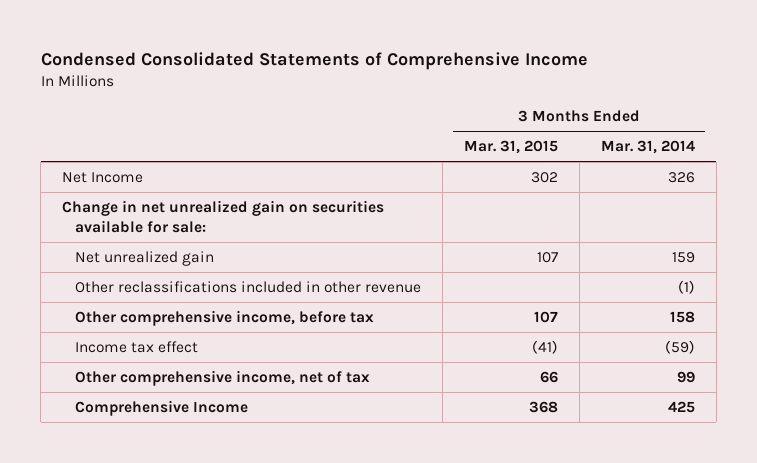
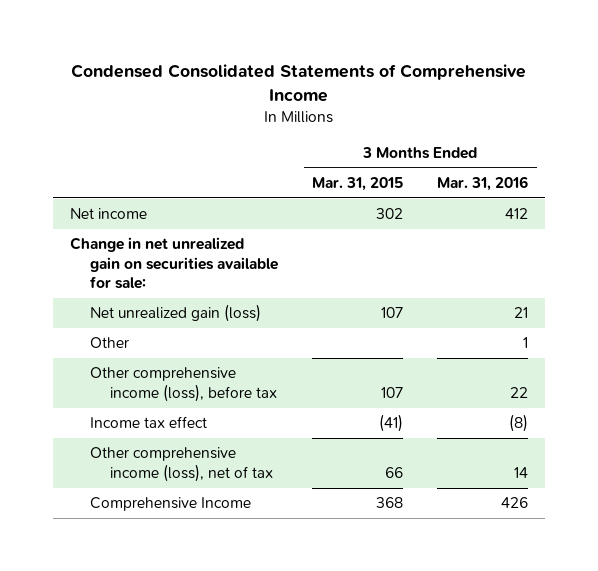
- | 3 Months Ended Mar. 31, 2015 | 3 Months Ended Mar. 31, 2014
+ | 3 Months Ended Mar. 31, 2015 | 3 Months Ended Mar. 31, 2016
- Net Income | 302 | 326
+ Net income | 302 | 412
- Net unrealized gain | 107 | 159
- Other reclassifications included in other revenue | | (1)
- Other comprehensive income, before tax | 107 | 158
+ Net unrealized gain (loss) | 107 | 21
+ Other | | 1
+ Other comprehensive income (loss), before tax | 107 | 22
- Other comprehensive income, net of tax | 66 | 99
+ Other comprehensive income (loss), net of tax | 66 | 14

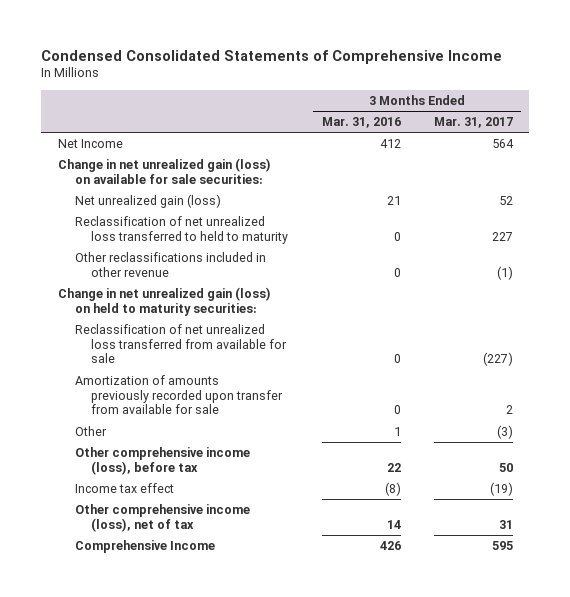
- | 3 Months Ended Mar. 31, 2015 | 3 Months Ended Mar. 31, 2016
+ | 3 Months Ended Mar. 31, 2016 | 3 Months Ended Mar. 31, 2017
- Net income | 302 | 412
- Change in net unrealized gain on securities available for sale:
+ Net Income | 412 | 564
+ Change in net unrealized gain (loss) on available for sale securities:
+ Reclassification of net unrealized loss transferred to held to maturity | 0 | 227
+ Other reclassifications included in other revenue | 0 | (1)
+ Change in net unrealized gain (loss) on held to maturity securities:
+ Reclassification of net unrealized loss transferred from available for sale | 0 | (227)
+ Amortization of amounts previously recorded upon transfer from available for sale | 0 | 2

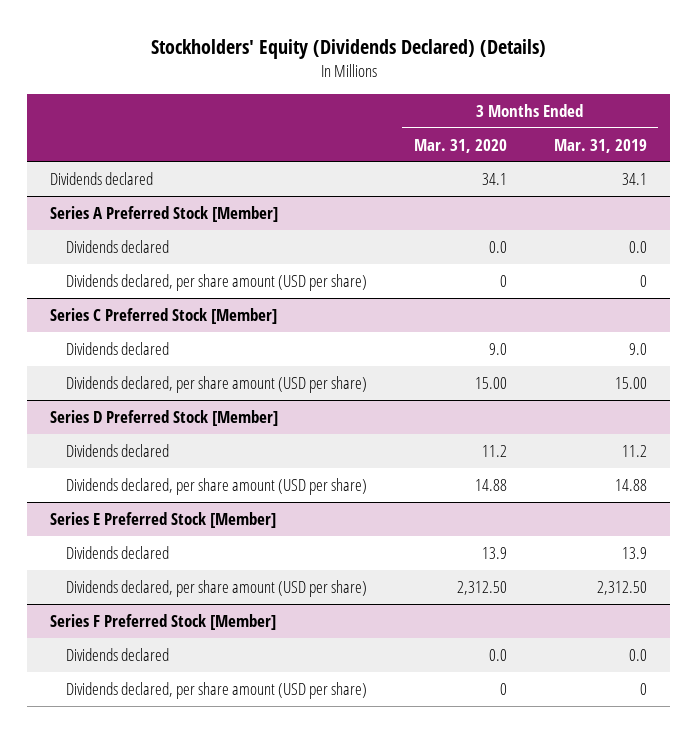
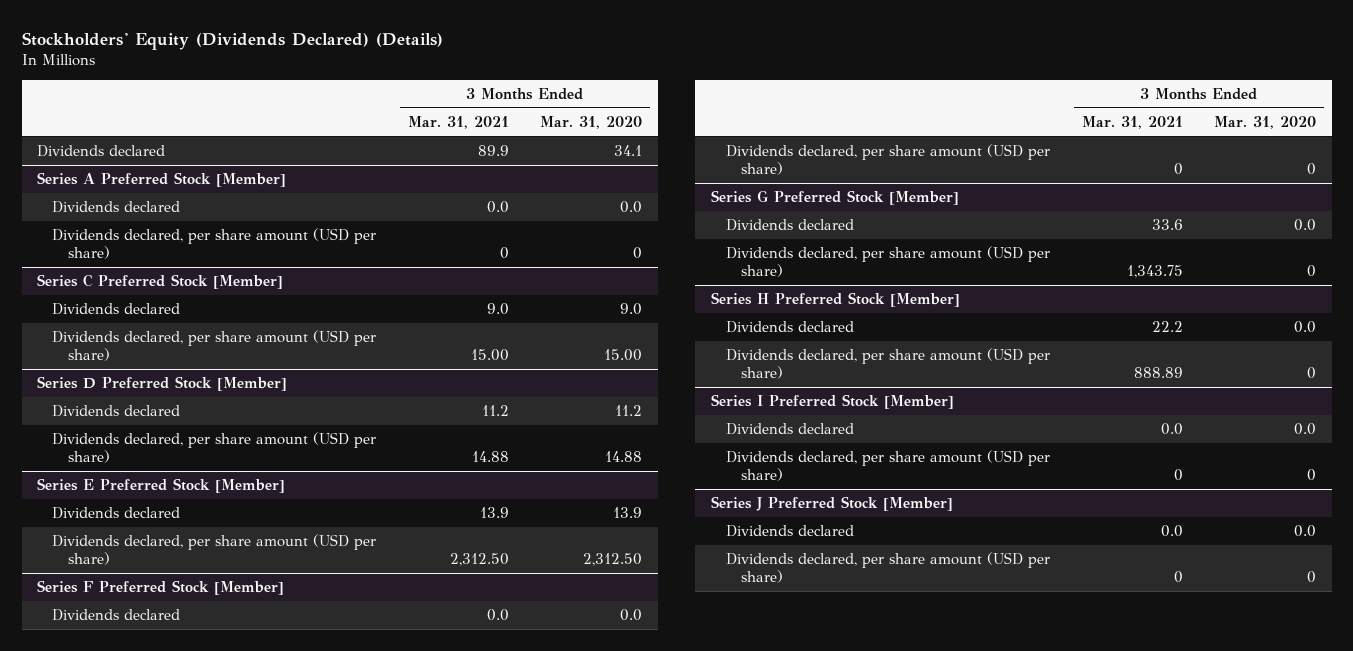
- | 3 Months Ended Mar. 31, 2020 | 3 Months Ended Mar. 31, 2019
+ | 3 Months Ended Mar. 31, 2021 | 3 Months Ended Mar. 31, 2020
+ Series G Preferred Stock [Member]
+ Dividends declared | 33.6 | 0.0
+ Dividends declared, per share amount (USD per share) | 1,343.75 | 0
+ Series H Preferred Stock [Member]
+ Dividends declared | 22.2 | 0.0
+ Dividends declared, per share amount (USD per share) | 888.89 | 0
+ Series I Preferred Stock [Member]
+ Dividends declared | 0.0 | 0.0
+ Dividends declared, per share amount (USD per share) | 0 | 0
+ Series J Preferred Stock [Member]
+ Dividends declared | 0.0 | 0.0
+ Dividends declared, per share amount (USD per share) | 0 | 0

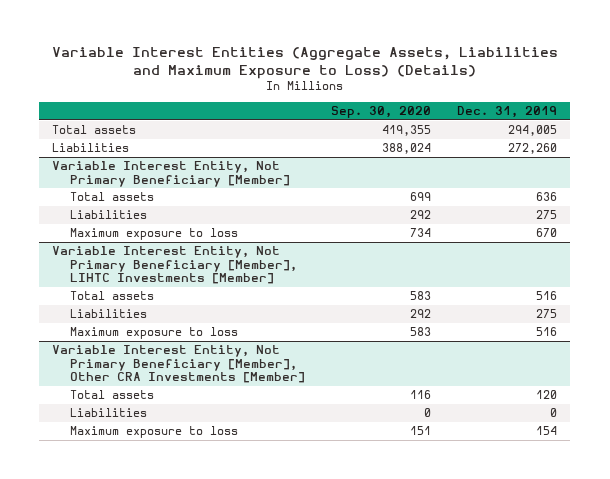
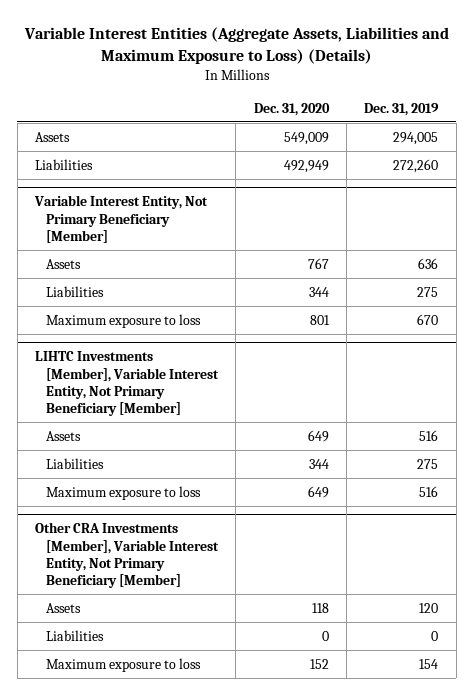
- | Sep. 30, 2020 | Dec. 31, 2019
+ | Dec. 31, 2020 | Dec. 31, 2019
- Total assets | 419,355 | 294,005
+ Assets | 549,009 | 294,005
@ Variable Interest Entity, Not Primary Beneficiary [Member]
- Total assets | 699 | 636
+ Assets | 767 | 636
- Variable Interest Entity, Not Primary Beneficiary [Member], LIHTC Investments [Member]
- Total assets | 583 | 516
+ LIHTC Investments [Member], Variable Interest Entity, Not Primary Beneficiary [Member]
+ Assets | 649 | 516
- Variable Interest Entity, Not Primary Beneficiary [Member], Other CRA Investments [Member]
- Total assets | 116 | 120
+ Other CRA Investments [Member], Variable Interest Entity, Not Primary Beneficiary [Member]
+ Assets | 118 | 120

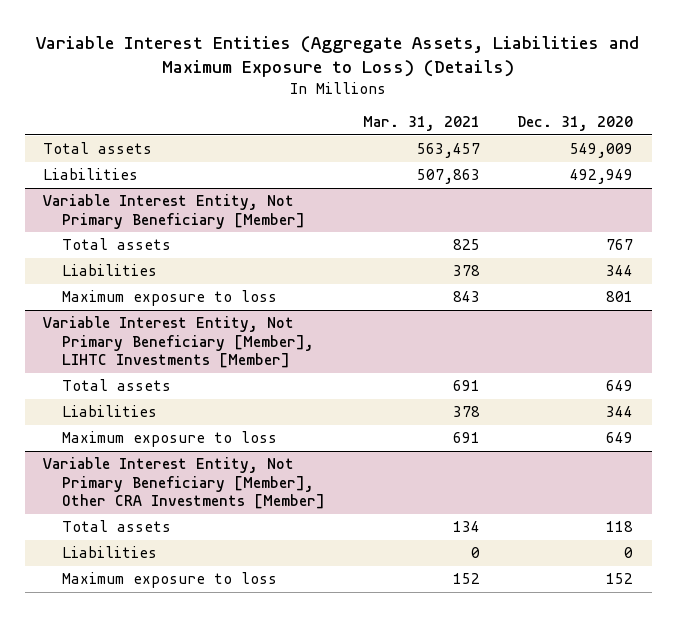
- | Dec. 31, 2020 | Dec. 31, 2019
+ | Mar. 31, 2021 | Dec. 31, 2020
- Assets | 549,009 | 294,005
+ Total assets | 563,457 | 549,009
@ Variable Interest Entity, Not Primary Beneficiary [Member]
- Assets | 767 | 636
+ Total assets | 825 | 767
- LIHTC Investments [Member], Variable Interest Entity, Not Primary Beneficiary [Member]
- Assets | 649 | 516
+ Variable Interest Entity, Not Primary Beneficiary [Member], LIHTC Investments [Member]
+ Total assets | 691 | 649
- Other CRA Investments [Member], Variable Interest Entity, Not Primary Beneficiary [Member]
- Assets | 118 | 120
+ Variable Interest Entity, Not Primary Beneficiary [Member], Other CRA Investments [Member]
+ Total assets | 134 | 118

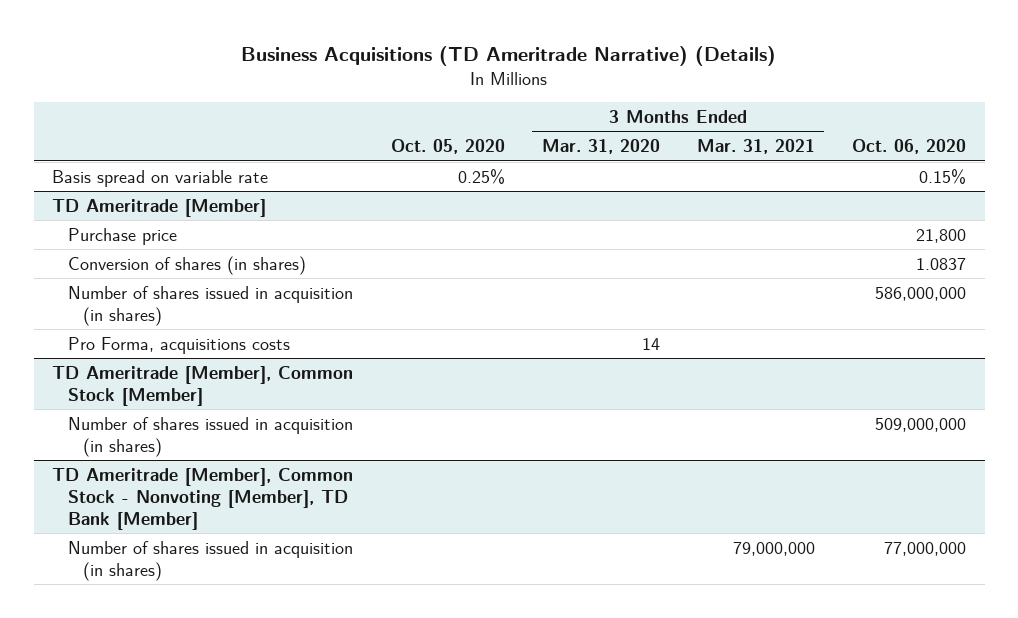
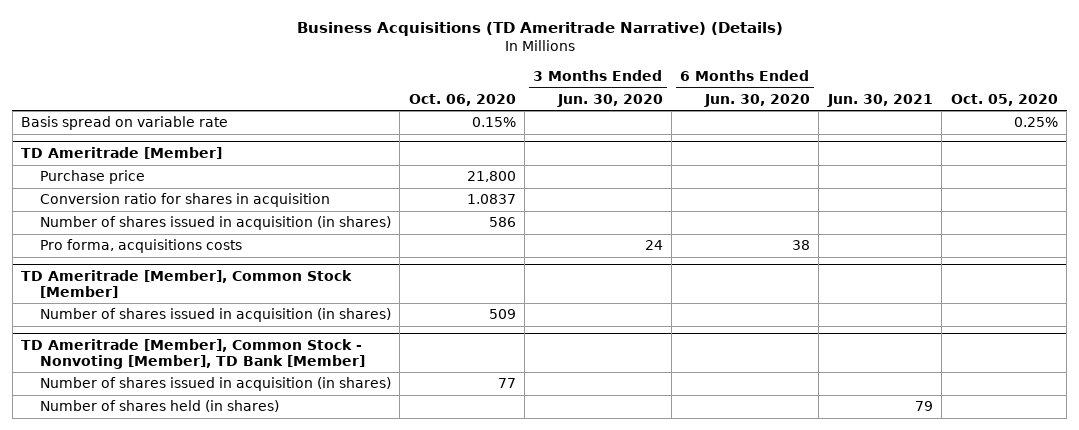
- | Oct. 05, 2020 | 3 Months Ended Mar. 31, 2020 | 3 Months Ended Mar. 31, 2021 | Oct. 06, 2020
+ | Oct. 06, 2020 | 3 Months Ended Jun. 30, 2020 | 6 Months Ended Jun. 30, 2020 | Jun. 30, 2021 | Oct. 05, 2020
@ TD Ameritrade [Member]
- Conversion of shares (in shares) | | | | 1.0837
- Number of shares issued in acquisition (in shares) | | | | 586,000,000
- Pro Forma, acquisitions costs | | 14 | |
+ Conversion ratio for shares in acquisition | 1.0837 | | | |
+ Number of shares issued in acquisition (in shares) | 586 | | | |
+ Pro forma, acquisitions costs | | 24 | 38 | |
@ TD Ameritrade [Member], Common Stock [Member]
- Number of shares issued in acquisition (in shares) | | | | 509,000,000
+ Number of shares issued in acquisition (in shares) | 509 | | | |
@ TD Ameritrade [Member], Common Stock - Nonvoting [Member], TD Bank [Member]
- Number of shares issued in acquisition (in shares) | | | 79,000,000 | 77,000,000
+ Number of shares issued in acquisition (in shares) | 77 | | | |
+ Number of shares held (in shares) | | | | 79 |

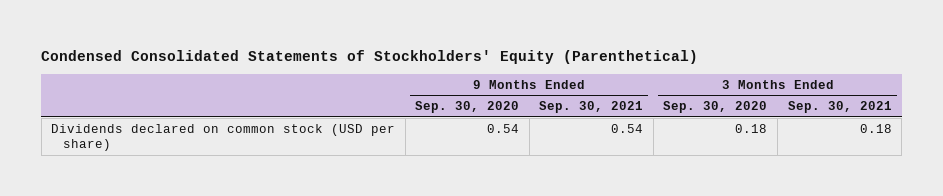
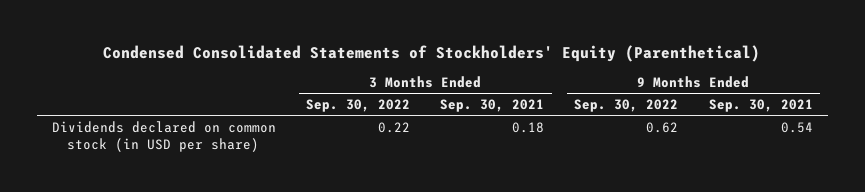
- | 9 Months Ended Sep. 30, 2020 | 9 Months Ended Sep. 30, 2021 | 3 Months Ended Sep. 30, 2020 | 3 Months Ended Sep. 30, 2021
+ | 3 Months Ended Sep. 30, 2022 | 3 Months Ended Sep. 30, 2021 | 9 Months Ended Sep. 30, 2022 | 9 Months Ended Sep. 30, 2021
- Dividends declared on common stock (USD per share) | 0.54 | 0.54 | 0.18 | 0.18
+ Dividends declared on common stock (in USD per share) | 0.22 | 0.18 | 0.62 | 0.54

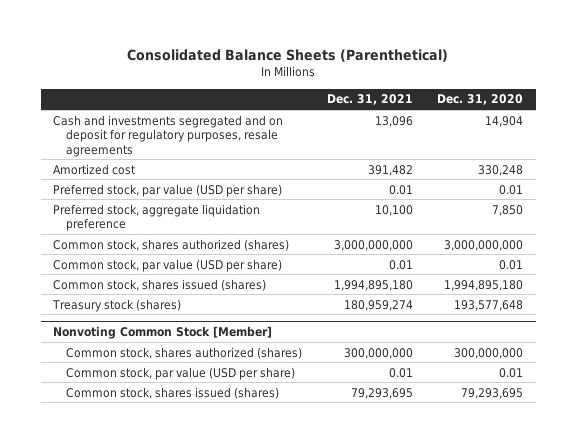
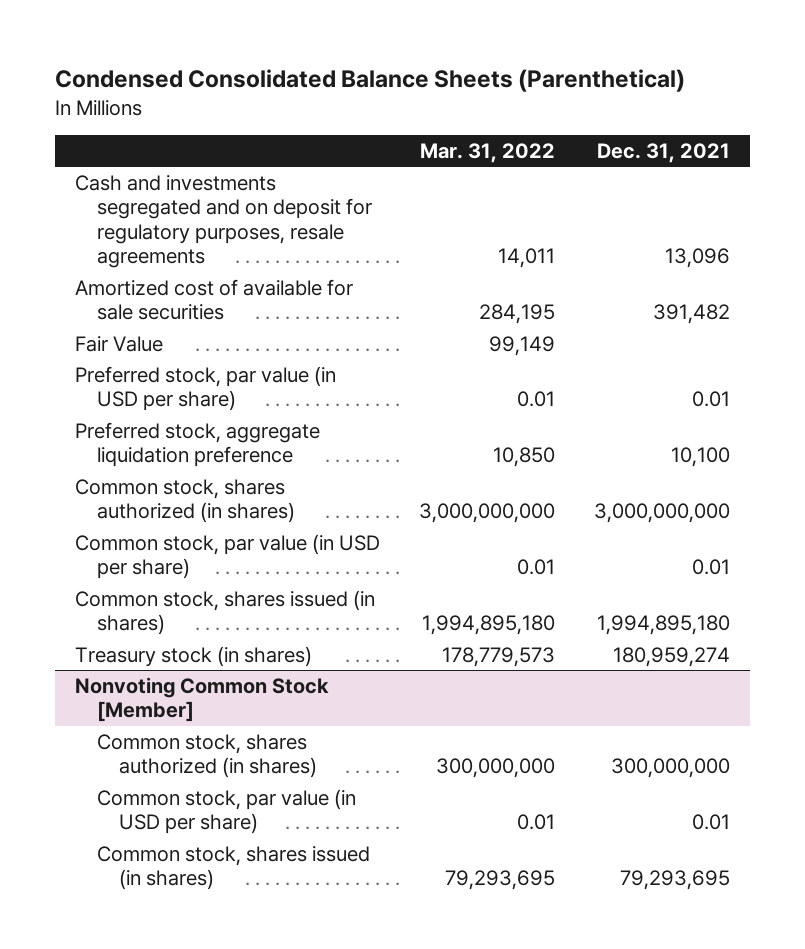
- Consolidated Balance Sheets (Parenthetical)
+ Condensed Consolidated Balance Sheets (Parenthetical)
- | Dec. 31, 2021 | Dec. 31, 2020
+ | Mar. 31, 2022 | Dec. 31, 2021
- Amortized cost | 391,482 | 330,248
- Preferred stock, par value (USD per share) | 0.01 | 0.01
+ Amortized cost of available for sale securities | 284,195 | 391,482
+ Fair Value | 99,149 |
+ Preferred stock, par value (in USD per share) | 0.01 | 0.01
- Common stock, shares authorized (shares) | 3,000,000,000 | 3,000,000,000
- Common stock, par value (USD per share) | 0.01 | 0.01
- Common stock, shares issued (shares) | 1,994,895,180 | 1,994,895,180
- Treasury stock (shares) | 180,959,274 | 193,577,648
+ Common stock, shares authorized (in shares) | 3,000,000,000 | 3,000,000,000
+ Common stock, par value (in USD per share) | 0.01 | 0.01
+ Common stock, shares issued (in shares) | 1,994,895,180 | 1,994,895,180
+ Treasury stock (in shares) | 178,779,573 | 180,959,274
@ Nonvoting Common Stock [Member]
- Common stock, shares authorized (shares) | 300,000,000 | 300,000,000
- Common stock, par value (USD per share) | 0.01 | 0.01
- Common stock, shares issued (shares) | 79,293,695 | 79,293,695
+ Common stock, shares authorized (in shares) | 300,000,000 | 300,000,000
+ Common stock, par value (in USD per share) | 0.01 | 0.01
+ Common stock, shares issued (in shares) | 79,293,695 | 79,293,695

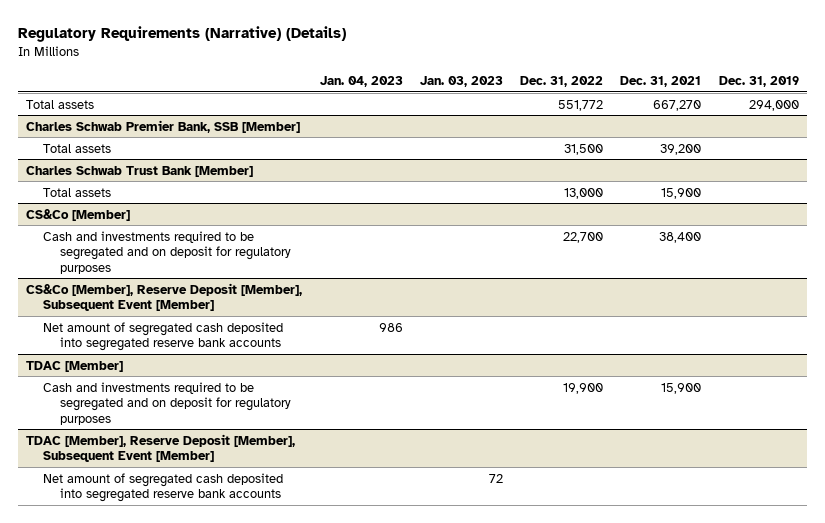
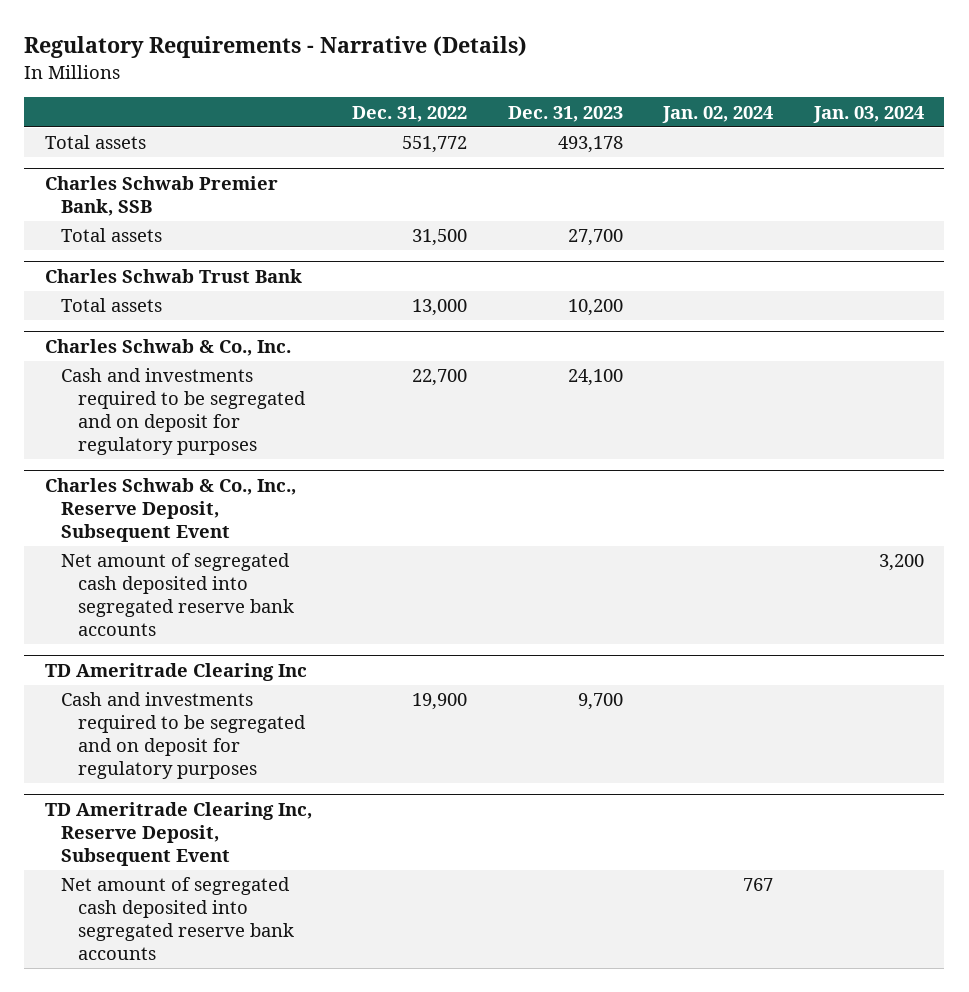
- Regulatory Requirements (Narrative) (Details)
+ Regulatory Requirements - Narrative (Details)
- | Jan. 04, 2023 | Jan. 03, 2023 | Dec. 31, 2022 | Dec. 31, 2021 | Dec. 31, 2019
+ | Dec. 31, 2022 | Dec. 31, 2023 | Jan. 02, 2024 | Jan. 03, 2024
- Charles Schwab Premier Bank, SSB [Member]
+ Charles Schwab Premier Bank, SSB
- Charles Schwab Trust Bank [Member]
+ Charles Schwab Trust Bank
- CS&Co [Member]
+ Charles Schwab & Co., Inc.
- CS&Co [Member], Reserve Deposit [Member], Subsequent Event [Member]
+ Charles Schwab & Co., Inc., Reserve Deposit, Subsequent Event
- TDAC [Member]
+ TD Ameritrade Clearing Inc
- TDAC [Member], Reserve Deposit [Member], Subsequent Event [Member]
+ TD Ameritrade Clearing Inc, Reserve Deposit, Subsequent Event

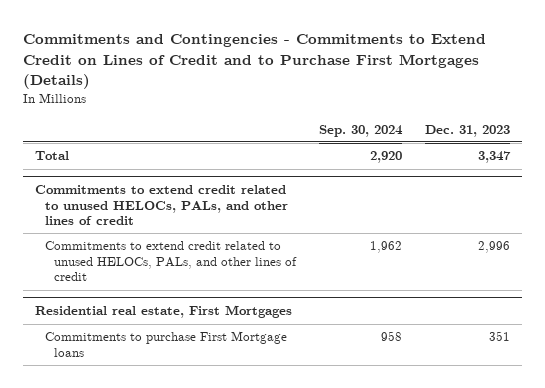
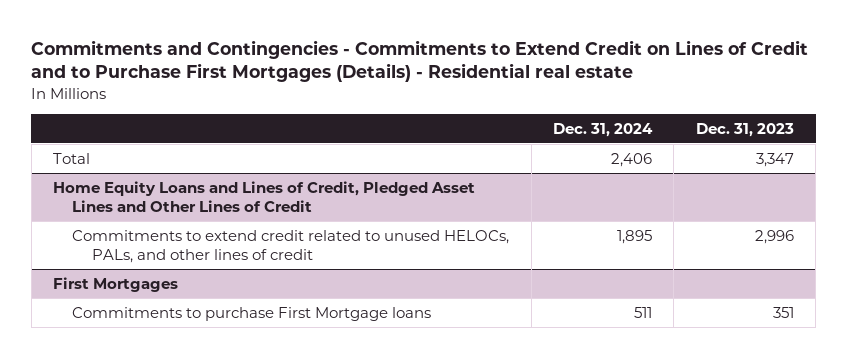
- Commitments and Contingencies - Commitments to Extend Credit on Lines of Credit and to Purchase First Mortgages (Details)
+ Commitments and Contingencies - Commitments to Extend Credit on Lines of Credit and to Purchase First Mortgages (Details) - Residential real estate
- | Sep. 30, 2024 | Dec. 31, 2023
+ | Dec. 31, 2024 | Dec. 31, 2023
- Commitments to extend credit related to unused HELOCs, PALs, and other lines of credit
+ Home Equity Loans and Lines of Credit, Pledged Asset Lines and Other Lines of Credit
- Residential real estate, First Mortgages
+ First Mortgages

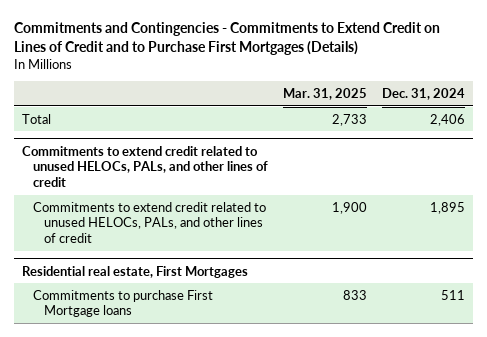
- Commitments and Contingencies - Commitments to Extend Credit on Lines of Credit and to Purchase First Mortgages (Details) - Residential real estate
+ Commitments and Contingencies - Commitments to Extend Credit on Lines of Credit and to Purchase First Mortgages (Details)
- | Dec. 31, 2024 | Dec. 31, 2023
+ | Mar. 31, 2025 | Dec. 31, 2024
- Home Equity Loans and Lines of Credit, Pledged Asset Lines and Other Lines of Credit
+ Commitments to extend credit related to unused HELOCs, PALs, and other lines of credit
- First Mortgages
+ Residential real estate, First Mortgages

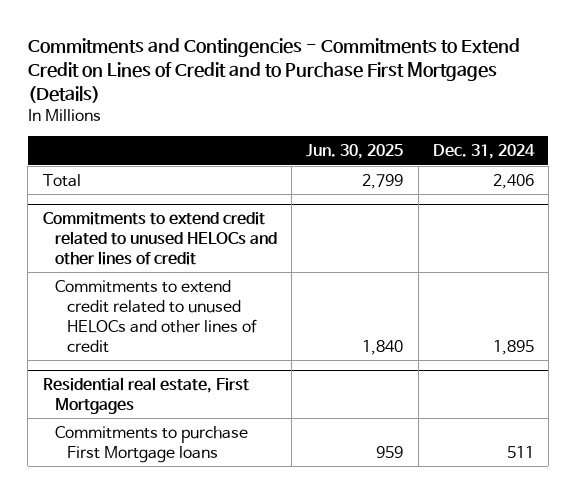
- | Mar. 31, 2025 | Dec. 31, 2024
+ | Jun. 30, 2025 | Dec. 31, 2024
- Commitments to extend credit related to unused HELOCs, PALs, and other lines of credit
- Commitments to extend credit related to unused HELOCs, PALs, and other lines of credit | 1,900 | 1,895
+ Commitments to extend credit related to unused HELOCs and other lines of credit
+ Commitments to extend credit related to unused HELOCs and other lines of credit | 1,840 | 1,895

